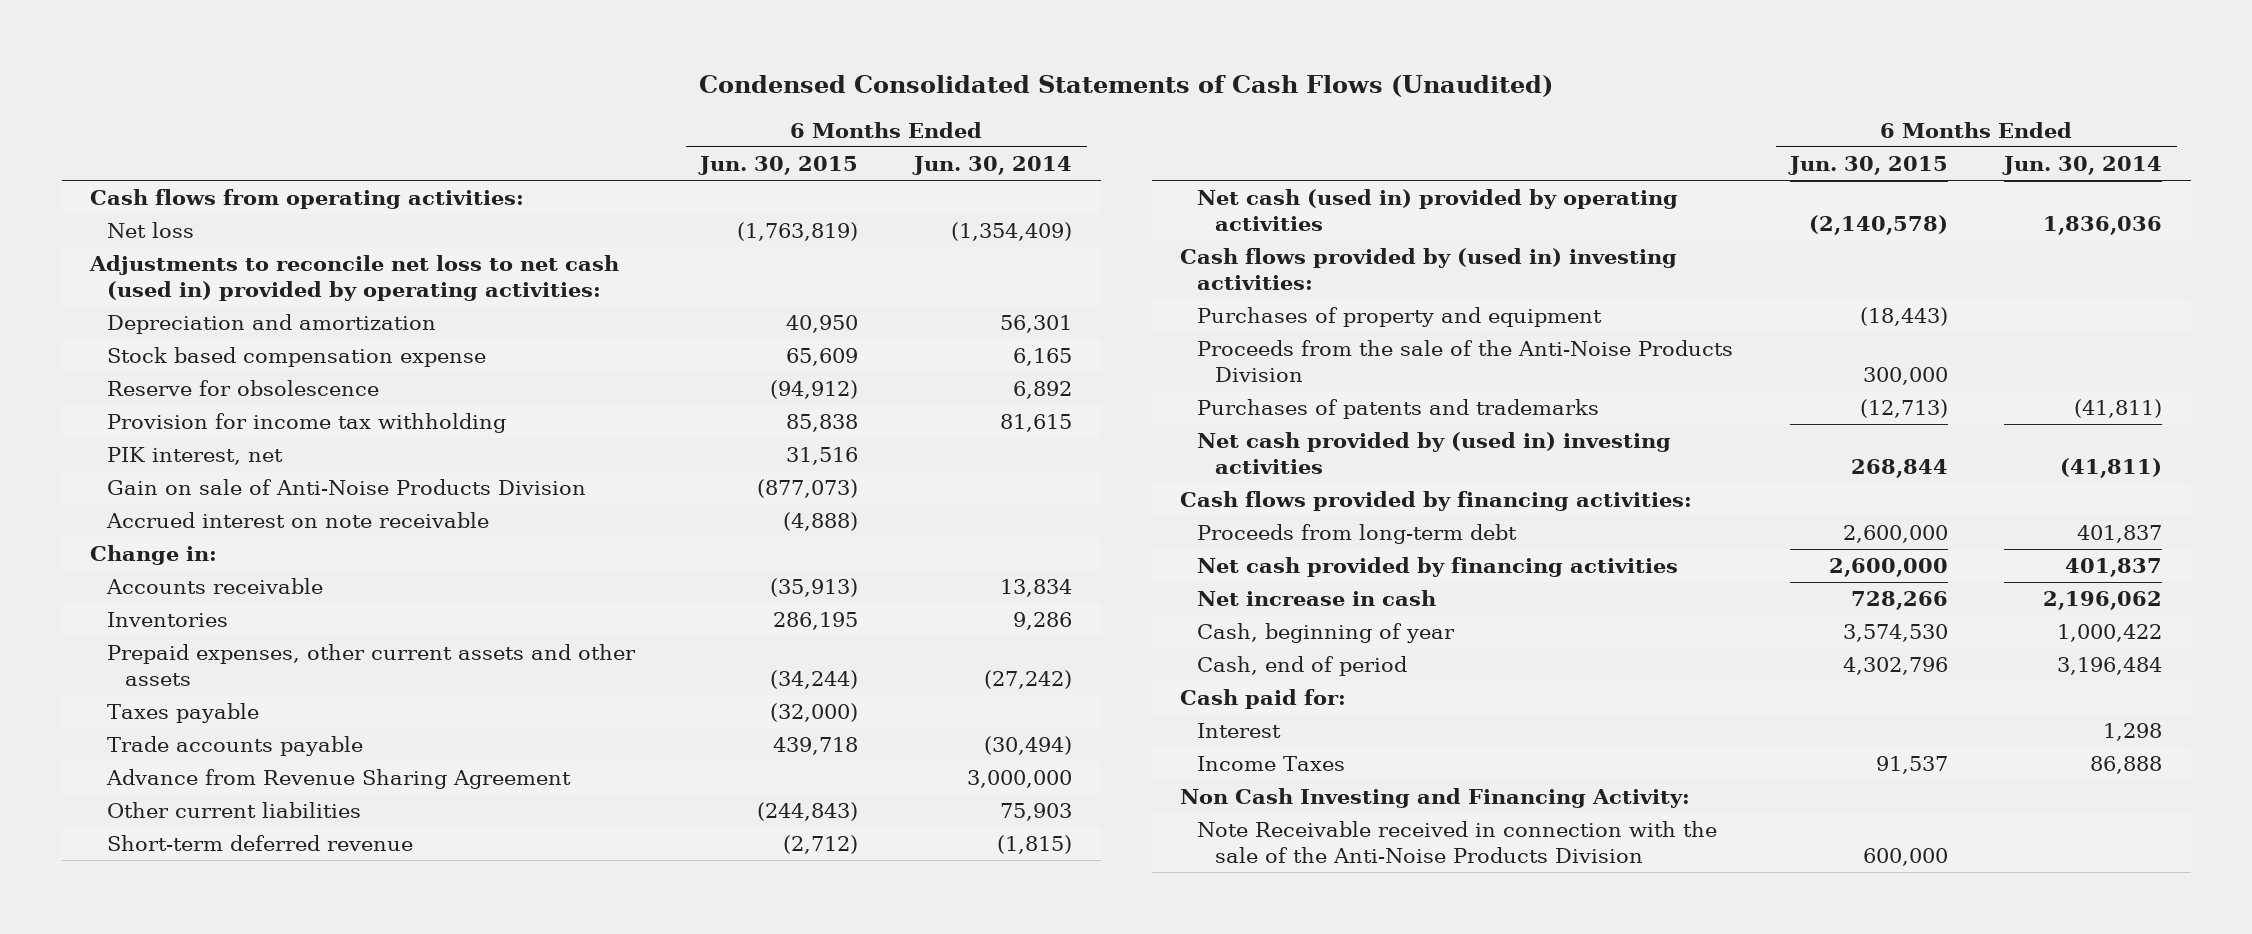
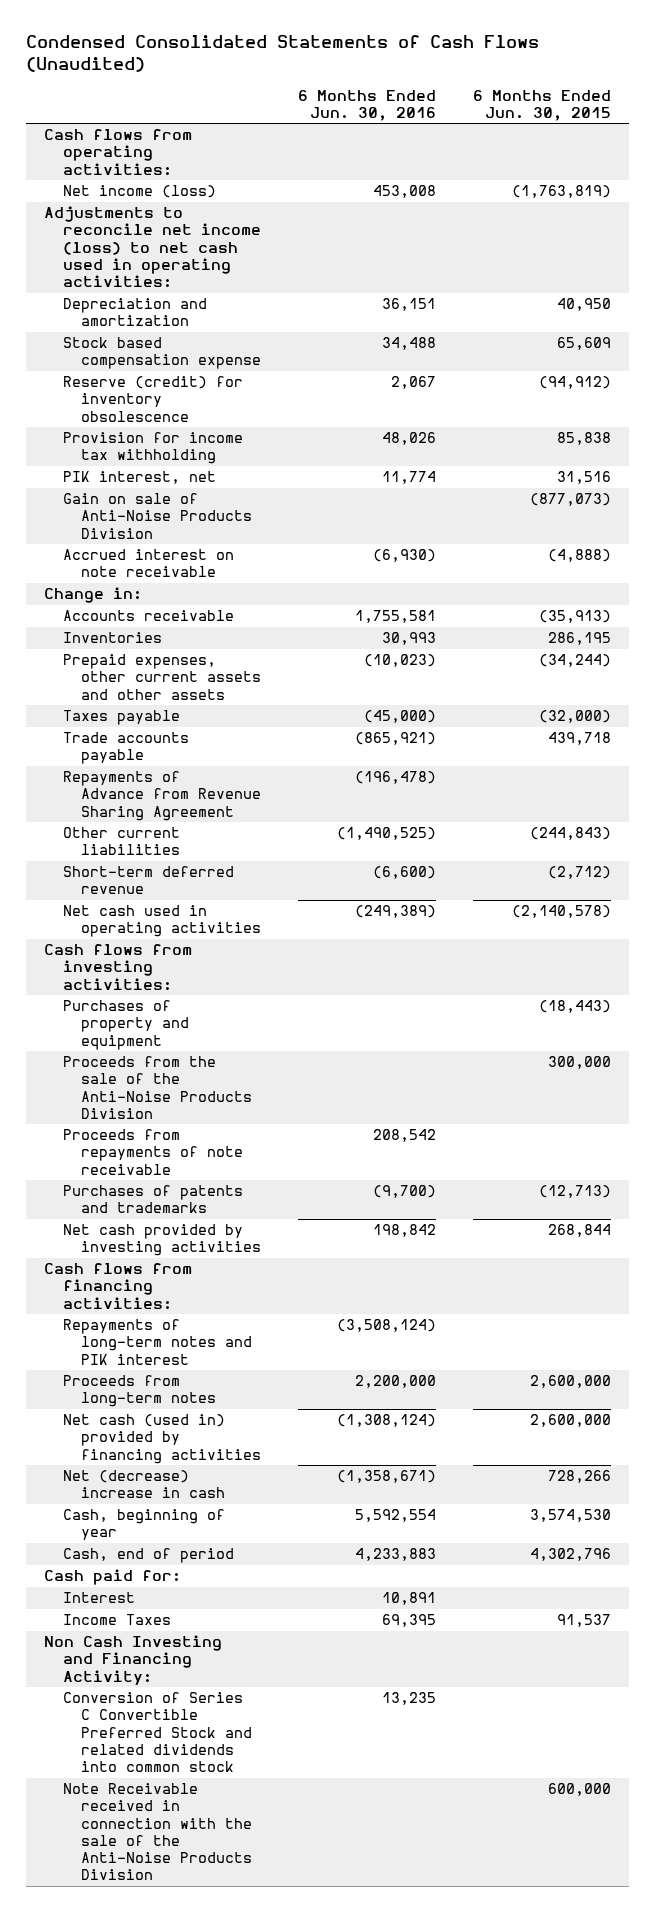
- | 6 Months Ended Jun. 30, 2015 | 6 Months Ended Jun. 30, 2014
+ | 6 Months Ended Jun. 30, 2016 | 6 Months Ended Jun. 30, 2015
- Net loss | (1,763,819) | (1,354,409)
- Adjustments to reconcile net loss to net cash (used in) provided by operating activities:
+ Net income (loss) | 453,008 | (1,763,819)
+ Adjustments to reconcile net income (loss) to net cash used in operating activities:
- Reserve for obsolescence | (94,912) | 6,892
+ Reserve (credit) for inventory obsolescence | 2,067 | (94,912)
- Advance from Revenue Sharing Agreement | | 3,000,000
+ Repayments of Advance from Revenue Sharing Agreement | (196,478) |
- Net cash (used in) provided by operating activities | (2,140,578) | 1,836,036
- Cash flows provided by (used in) investing activities:
+ Net cash used in operating activities | (249,389) | (2,140,578)
+ Cash flows from investing activities:
+ Proceeds from repayments of note receivable | 208,542 |
- Net cash provided by (used in) investing activities | 268,844 | (41,811)
- Cash flows provided by financing activities:
- Proceeds from long-term debt | 2,600,000 | 401,837
- Net cash provided by financing activities | 2,600,000 | 401,837
- Net increase in cash | 728,266 | 2,196,062
+ Net cash provided by investing activities | 198,842 | 268,844
+ Cash flows from financing activities:
+ Repayments of long-term notes and PIK interest | (3,508,124) |
+ Proceeds from long-term notes | 2,200,000 | 2,600,000
+ Net cash (used in) provided by financing activities | (1,308,124) | 2,600,000
+ Net (decrease) increase in cash | (1,358,671) | 728,266
+ Conversion of Series C Convertible Preferred Stock and related dividends into common stock | 13,235 |

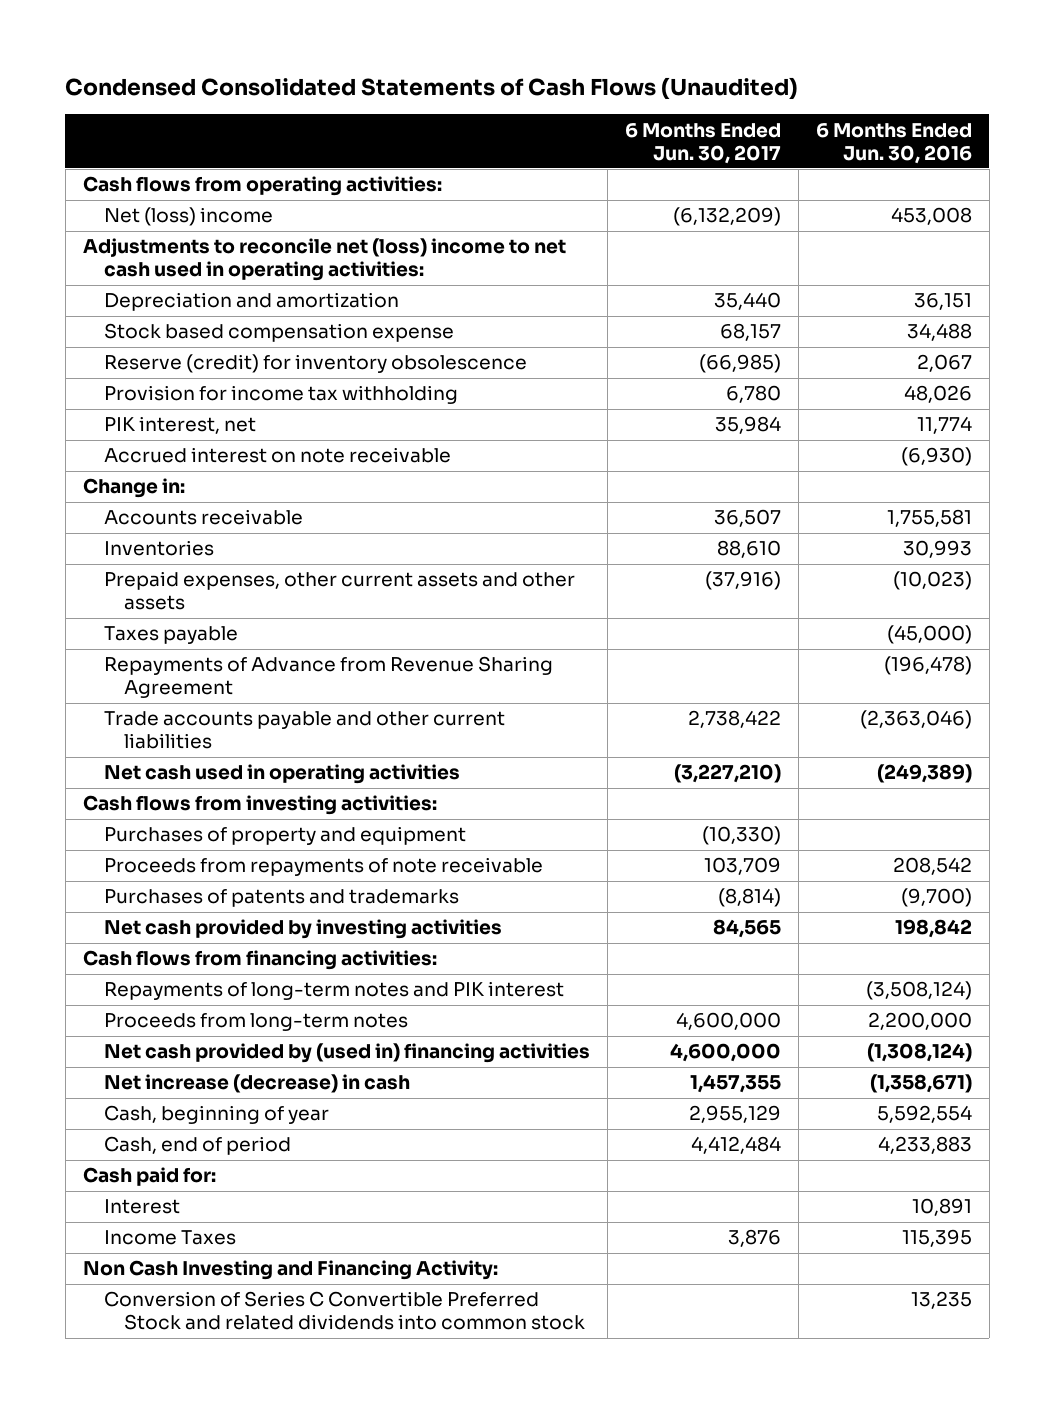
- | 6 Months Ended Jun. 30, 2016 | 6 Months Ended Jun. 30, 2015
+ | 6 Months Ended Jun. 30, 2017 | 6 Months Ended Jun. 30, 2016
- Net income (loss) | 453,008 | (1,763,819)
- Adjustments to reconcile net income (loss) to net cash used in operating activities:
+ Net (loss) income | (6,132,209) | 453,008
+ Adjustments to reconcile net (loss) income to net cash used in operating activities:
- Gain on sale of Anti-Noise Products Division | | (877,073)
- Trade accounts payable | (865,921) | 439,718
- Other current liabilities | (1,490,525) | (244,843)
- Short-term deferred revenue | (6,600) | (2,712)
+ Trade accounts payable and other current liabilities | 2,738,422 | (2,363,046)
- Proceeds from the sale of the Anti-Noise Products Division | | 300,000
- Net cash (used in) provided by financing activities | (1,308,124) | 2,600,000
- Net (decrease) increase in cash | (1,358,671) | 728,266
+ Net cash provided by (used in) financing activities | 4,600,000 | (1,308,124)
+ Net increase (decrease) in cash | 1,457,355 | (1,358,671)
- Income Taxes | 69,395 | 91,537
+ Income Taxes | 3,876 | 115,395
- Note Receivable received in connection with the sale of the Anti-Noise Products Division | | 600,000

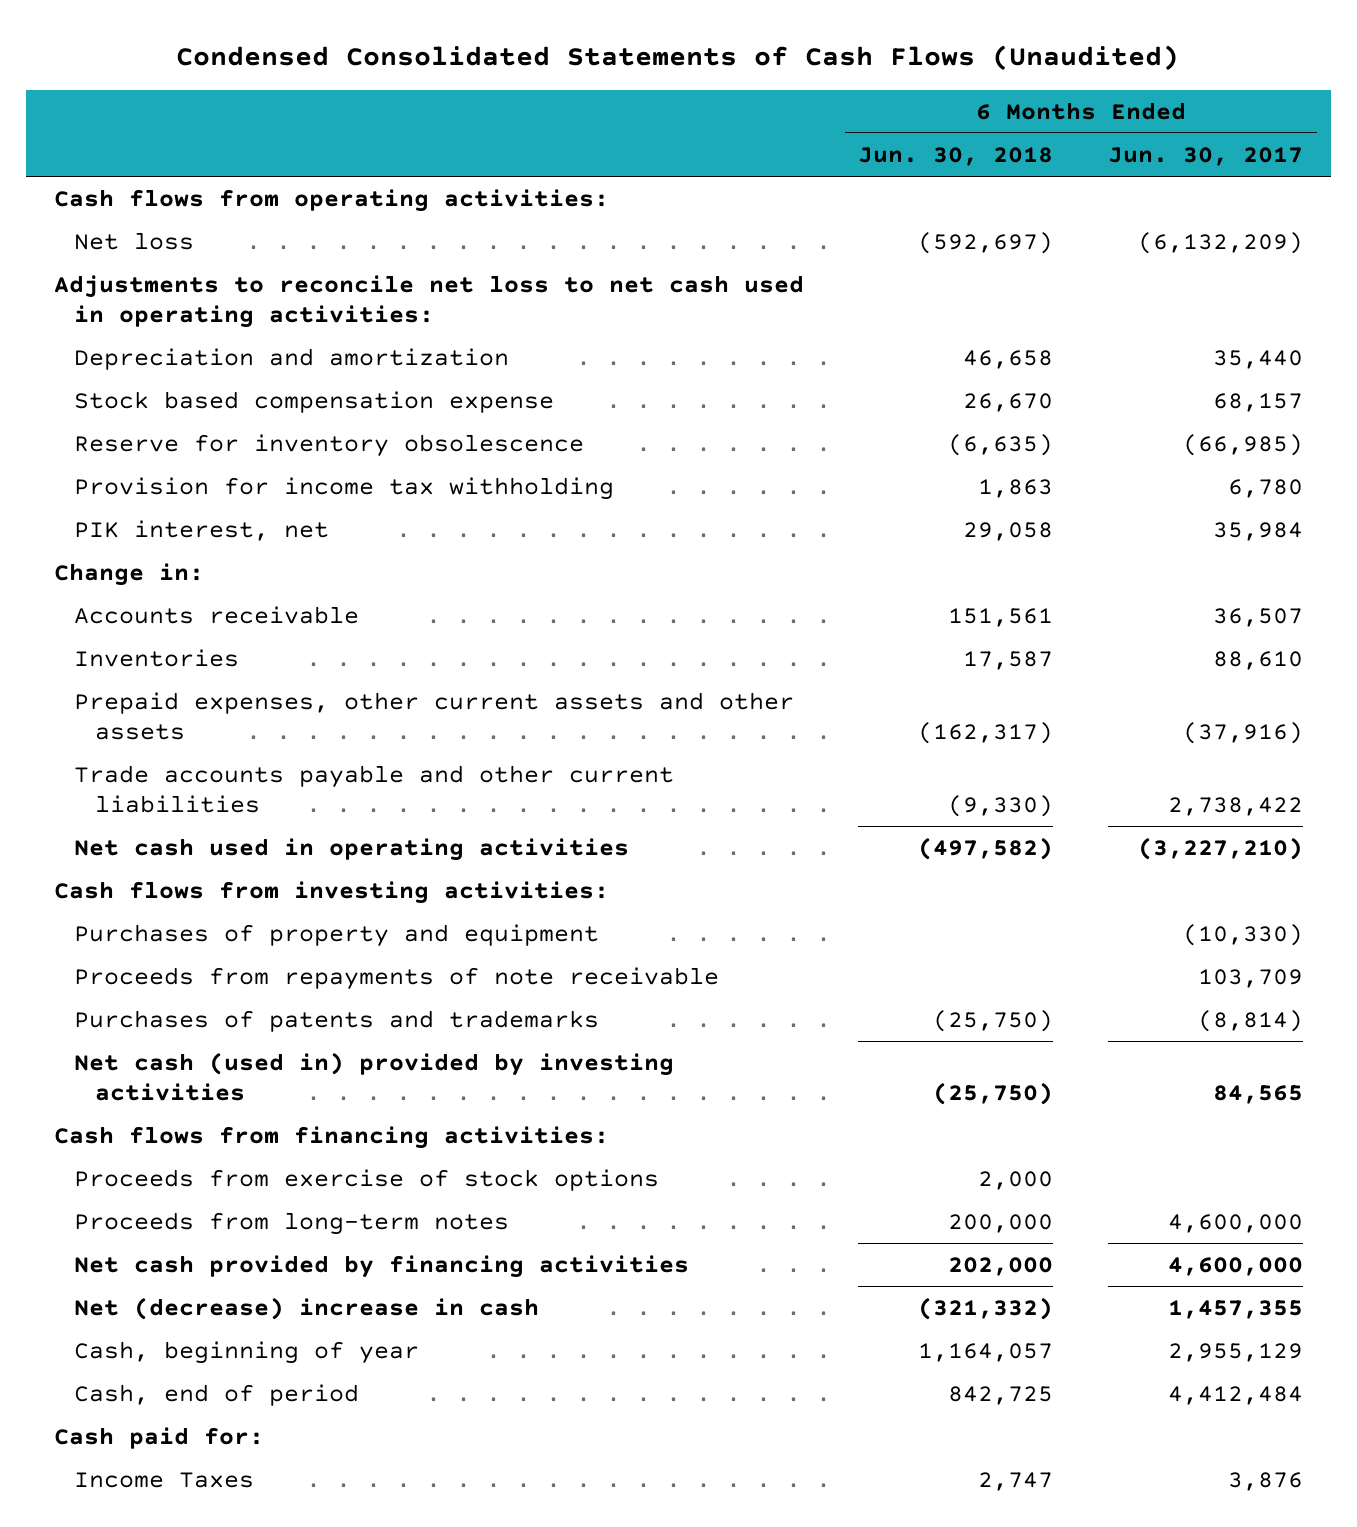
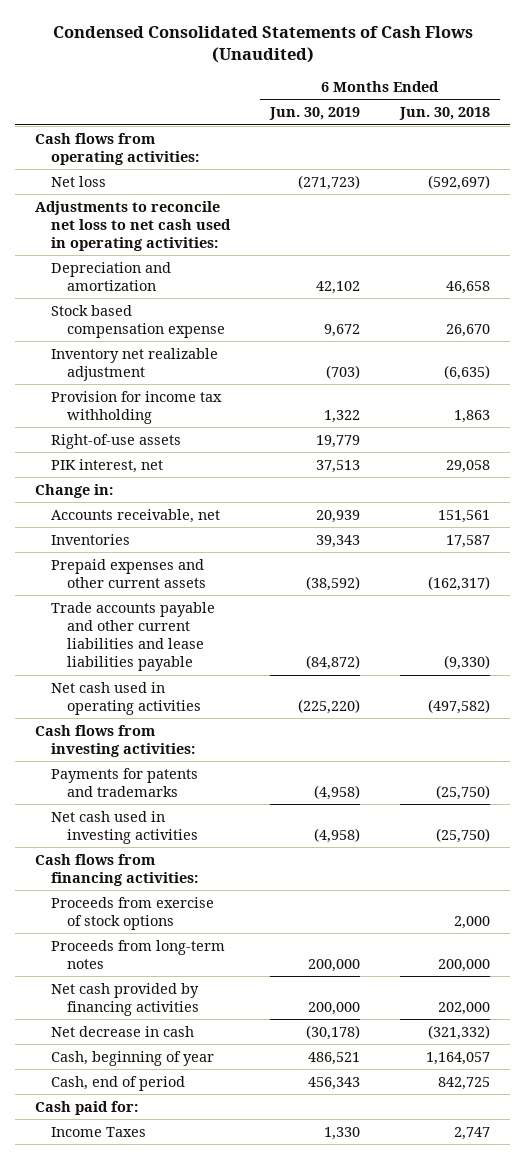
- | 6 Months Ended Jun. 30, 2018 | 6 Months Ended Jun. 30, 2017
+ | 6 Months Ended Jun. 30, 2019 | 6 Months Ended Jun. 30, 2018
- Reserve for inventory obsolescence | (6,635) | (66,985)
+ Inventory net realizable adjustment | (703) | (6,635)
+ Right-of-use assets | 19,779 |
- Accounts receivable | 151,561 | 36,507
+ Accounts receivable, net | 20,939 | 151,561
- Prepaid expenses, other current assets and other assets | (162,317) | (37,916)
- Trade accounts payable and other current liabilities | (9,330) | 2,738,422
+ Prepaid expenses and other current assets | (38,592) | (162,317)
+ Trade accounts payable and other current liabilities and lease liabilities payable | (84,872) | (9,330)
- Purchases of property and equipment | | (10,330)
- Proceeds from repayments of note receivable | | 103,709
- Purchases of patents and trademarks | (25,750) | (8,814)
- Net cash (used in) provided by investing activities | (25,750) | 84,565
+ Payments for patents and trademarks | (4,958) | (25,750)
+ Net cash used in investing activities | (4,958) | (25,750)
- Net (decrease) increase in cash | (321,332) | 1,457,355
+ Net decrease in cash | (30,178) | (321,332)

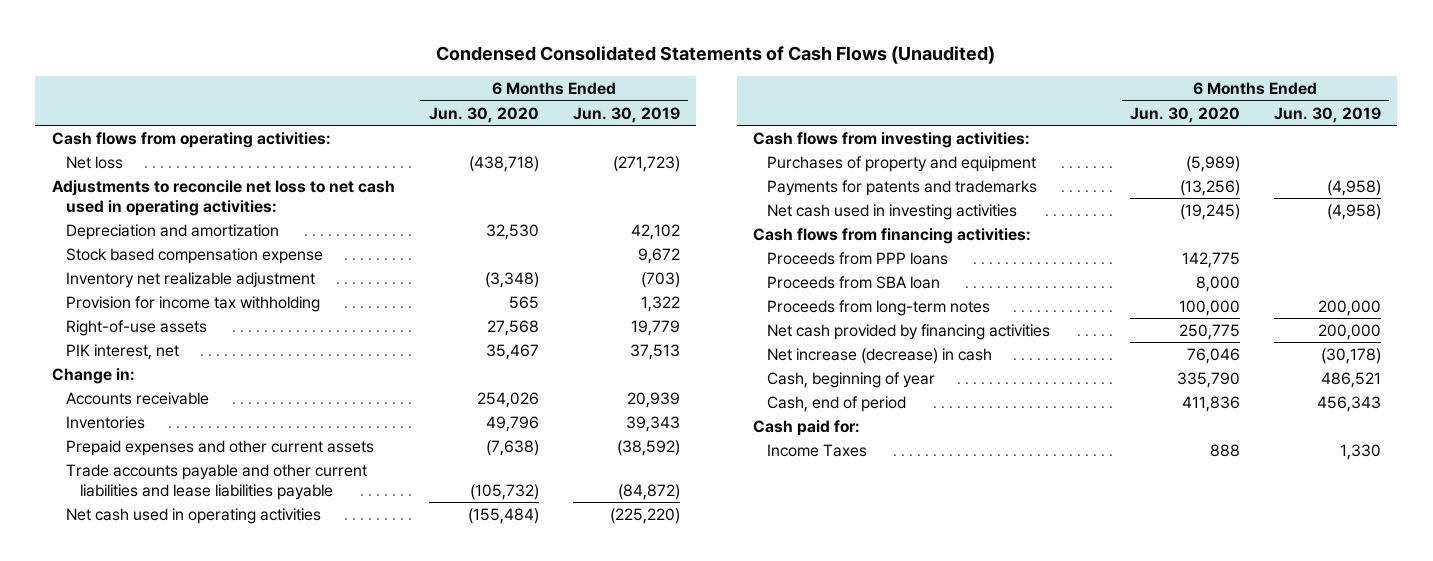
- | 6 Months Ended Jun. 30, 2019 | 6 Months Ended Jun. 30, 2018
+ | 6 Months Ended Jun. 30, 2020 | 6 Months Ended Jun. 30, 2019
- Accounts receivable, net | 20,939 | 151,561
+ Accounts receivable | 254,026 | 20,939
+ Purchases of property and equipment | (5,989) |
- Proceeds from exercise of stock options | | 2,000
+ Proceeds from PPP loans | 142,775 |
+ Proceeds from SBA loan | 8,000 |
- Net decrease in cash | (30,178) | (321,332)
+ Net increase (decrease) in cash | 76,046 | (30,178)

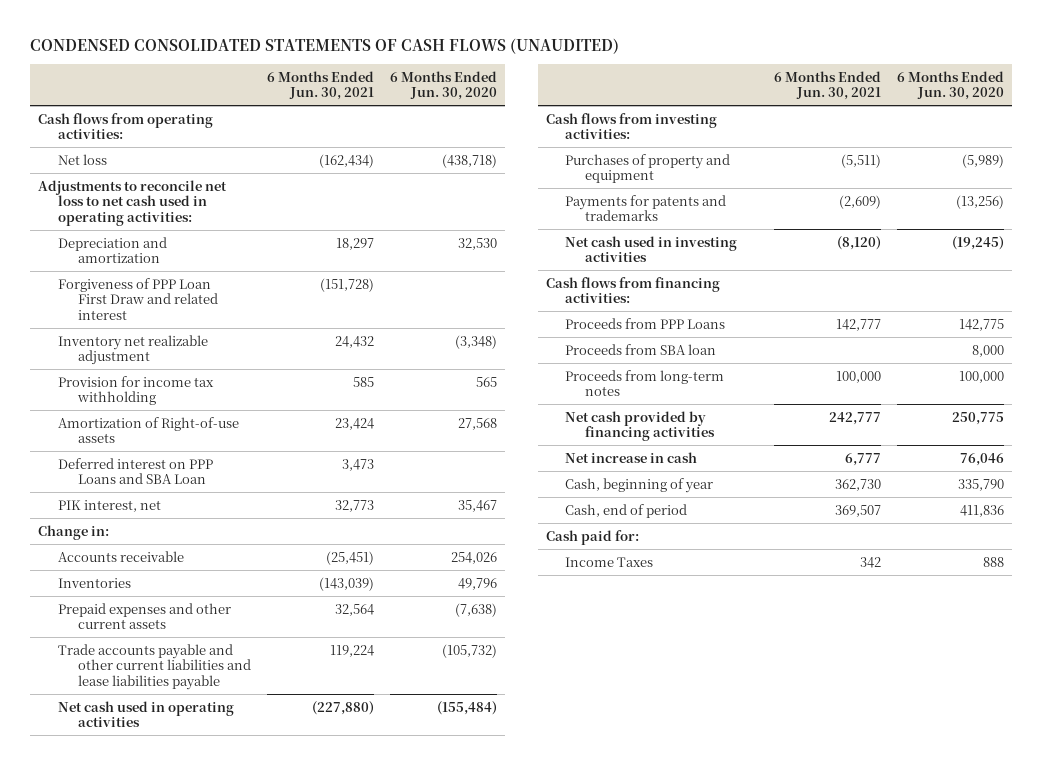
- Condensed Consolidated Statements of Cash Flows (Unaudited)
+ CONDENSED CONSOLIDATED STATEMENTS OF CASH FLOWS (UNAUDITED)
- | 6 Months Ended Jun. 30, 2020 | 6 Months Ended Jun. 30, 2019
+ | 6 Months Ended Jun. 30, 2021 | 6 Months Ended Jun. 30, 2020
- Stock based compensation expense | | 9,672
+ Forgiveness of PPP Loan First Draw and related interest | (151,728) |
- Right-of-use assets | 27,568 | 19,779
+ Amortization of Right-of-use assets | 23,424 | 27,568
+ Deferred interest on PPP Loans and SBA Loan | 3,473 |
- Proceeds from PPP loans | 142,775 |
+ Proceeds from PPP Loans | 142,777 | 142,775
- Net increase (decrease) in cash | 76,046 | (30,178)
+ Net increase in cash | 6,777 | 76,046

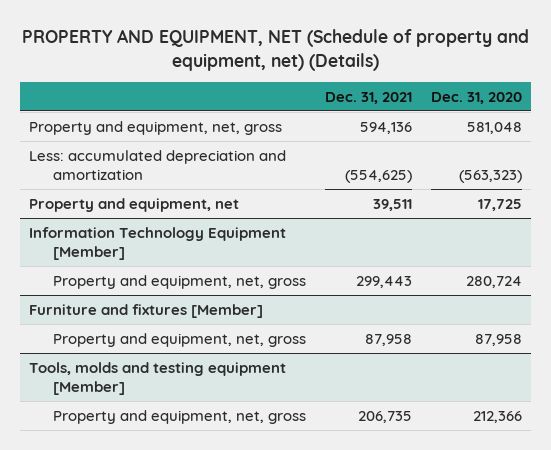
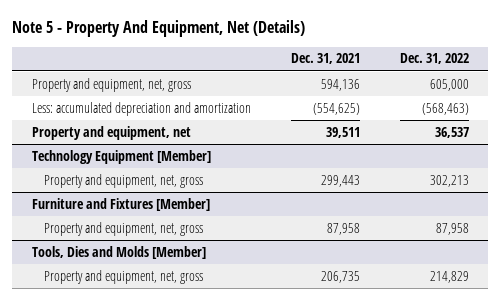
- PROPERTY AND EQUIPMENT, NET (Schedule of property and equipment, net) (Details)
+ Note 5 - Property And Equipment, Net (Details)
- | Dec. 31, 2021 | Dec. 31, 2020
+ | Dec. 31, 2021 | Dec. 31, 2022
- Information Technology Equipment [Member]
+ Technology Equipment [Member]
- Furniture and fixtures [Member]
+ Furniture and Fixtures [Member]
- Tools, molds and testing equipment [Member]
+ Tools, Dies and Molds [Member]

